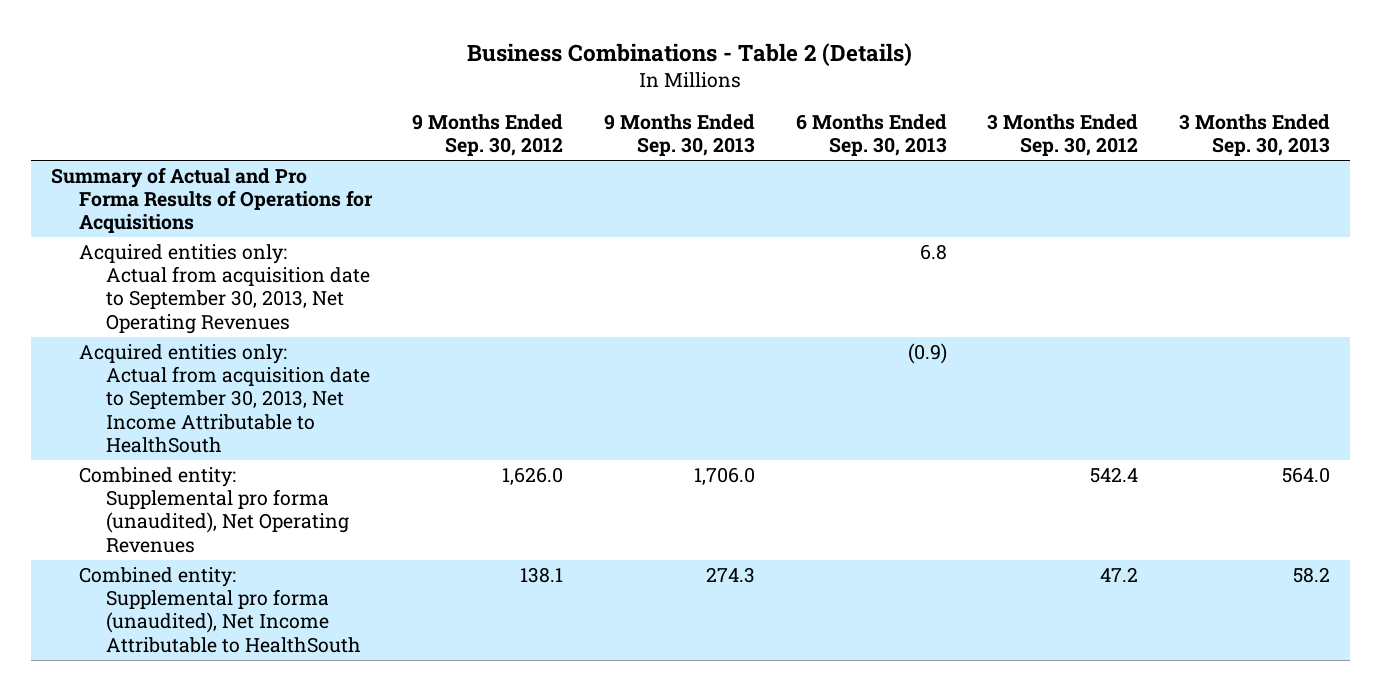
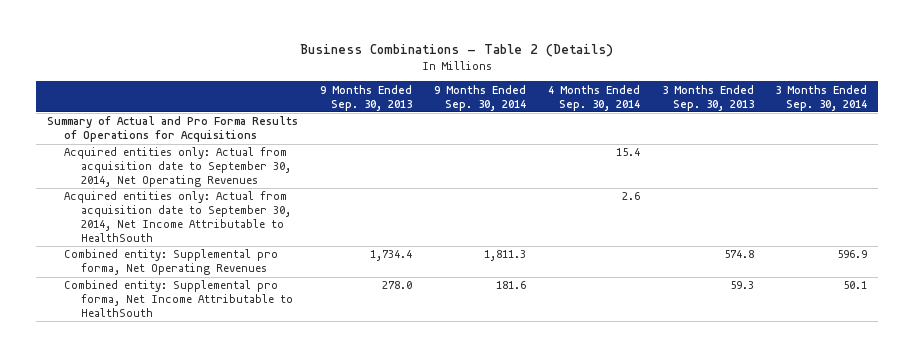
- | 9 Months Ended Sep. 30, 2012 | 9 Months Ended Sep. 30, 2013 | 6 Months Ended Sep. 30, 2013 | 3 Months Ended Sep. 30, 2012 | 3 Months Ended Sep. 30, 2013
+ | 9 Months Ended Sep. 30, 2013 | 9 Months Ended Sep. 30, 2014 | 4 Months Ended Sep. 30, 2014 | 3 Months Ended Sep. 30, 2013 | 3 Months Ended Sep. 30, 2014
- Acquired entities only: Actual from acquisition date to September 30, 2013, Net Operating Revenues | | | 6.8 | |
- Acquired entities only: Actual from acquisition date to September 30, 2013, Net Income Attributable to HealthSouth | | | (0.9) | |
- Combined entity: Supplemental pro forma (unaudited), Net Operating Revenues | 1,626.0 | 1,706.0 | | 542.4 | 564.0
- Combined entity: Supplemental pro forma (unaudited), Net Income Attributable to HealthSouth | 138.1 | 274.3 | | 47.2 | 58.2
+ Acquired entities only: Actual from acquisition date to September 30, 2014, Net Operating Revenues | | | 15.4 | |
+ Acquired entities only: Actual from acquisition date to September 30, 2014, Net Income Attributable to HealthSouth | | | 2.6 | |
+ Combined entity: Supplemental pro forma, Net Operating Revenues | 1,734.4 | 1,811.3 | | 574.8 | 596.9
+ Combined entity: Supplemental pro forma, Net Income Attributable to HealthSouth | 278.0 | 181.6 | | 59.3 | 50.1

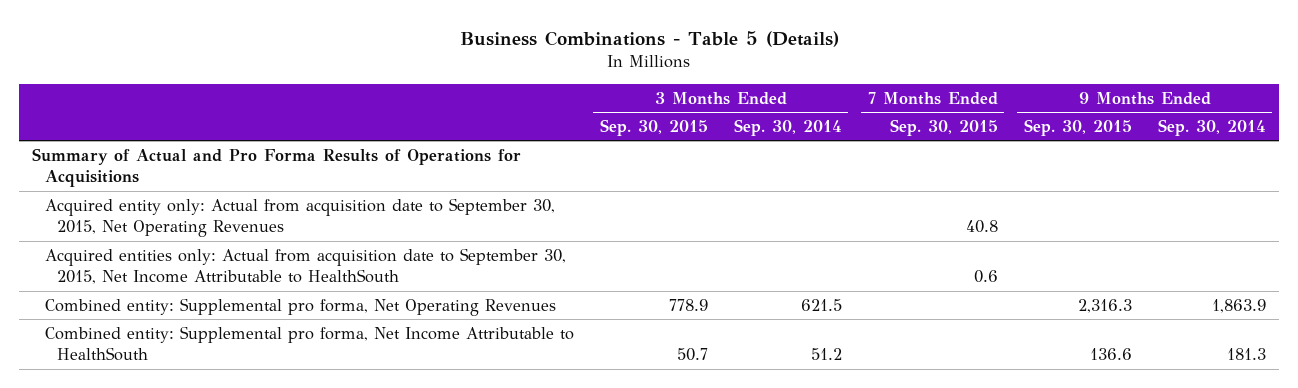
- Business Combinations - Table 2 (Details)
+ Business Combinations - Table 5 (Details)
- | 9 Months Ended Sep. 30, 2013 | 9 Months Ended Sep. 30, 2014 | 4 Months Ended Sep. 30, 2014 | 3 Months Ended Sep. 30, 2013 | 3 Months Ended Sep. 30, 2014
+ | 3 Months Ended Sep. 30, 2015 | 3 Months Ended Sep. 30, 2014 | 7 Months Ended Sep. 30, 2015 | 9 Months Ended Sep. 30, 2015 | 9 Months Ended Sep. 30, 2014
- Acquired entities only: Actual from acquisition date to September 30, 2014, Net Operating Revenues | | | 15.4 | |
- Acquired entities only: Actual from acquisition date to September 30, 2014, Net Income Attributable to HealthSouth | | | 2.6 | |
- Combined entity: Supplemental pro forma, Net Operating Revenues | 1,734.4 | 1,811.3 | | 574.8 | 596.9
- Combined entity: Supplemental pro forma, Net Income Attributable to HealthSouth | 278.0 | 181.6 | | 59.3 | 50.1
+ Acquired entity only: Actual from acquisition date to September 30, 2015, Net Operating Revenues | | | 40.8 | |
+ Acquired entities only: Actual from acquisition date to September 30, 2015, Net Income Attributable to HealthSouth | | | 0.6 | |
+ Combined entity: Supplemental pro forma, Net Operating Revenues | 778.9 | 621.5 | | 2,316.3 | 1,863.9
+ Combined entity: Supplemental pro forma, Net Income Attributable to HealthSouth | 50.7 | 51.2 | | 136.6 | 181.3

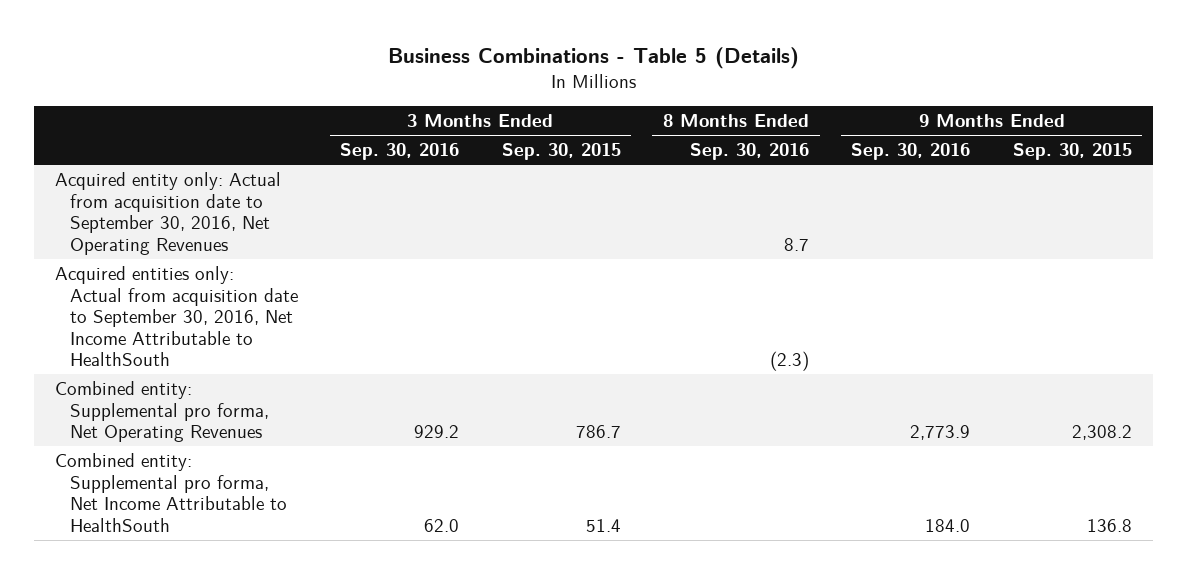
- | 3 Months Ended Sep. 30, 2015 | 3 Months Ended Sep. 30, 2014 | 7 Months Ended Sep. 30, 2015 | 9 Months Ended Sep. 30, 2015 | 9 Months Ended Sep. 30, 2014
+ | 3 Months Ended Sep. 30, 2016 | 3 Months Ended Sep. 30, 2015 | 8 Months Ended Sep. 30, 2016 | 9 Months Ended Sep. 30, 2016 | 9 Months Ended Sep. 30, 2015
- Summary of Actual and Pro Forma Results of Operations for Acquisitions
- Acquired entity only: Actual from acquisition date to September 30, 2015, Net Operating Revenues | | | 40.8 | |
- Acquired entities only: Actual from acquisition date to September 30, 2015, Net Income Attributable to HealthSouth | | | 0.6 | |
- Combined entity: Supplemental pro forma, Net Operating Revenues | 778.9 | 621.5 | | 2,316.3 | 1,863.9
- Combined entity: Supplemental pro forma, Net Income Attributable to HealthSouth | 50.7 | 51.2 | | 136.6 | 181.3
+ Acquired entity only: Actual from acquisition date to September 30, 2016, Net Operating Revenues | | | 8.7 | |
+ Acquired entities only: Actual from acquisition date to September 30, 2016, Net Income Attributable to HealthSouth | | | (2.3) | |
+ Combined entity: Supplemental pro forma, Net Operating Revenues | 929.2 | 786.7 | | 2,773.9 | 2,308.2
+ Combined entity: Supplemental pro forma, Net Income Attributable to HealthSouth | 62.0 | 51.4 | | 184.0 | 136.8

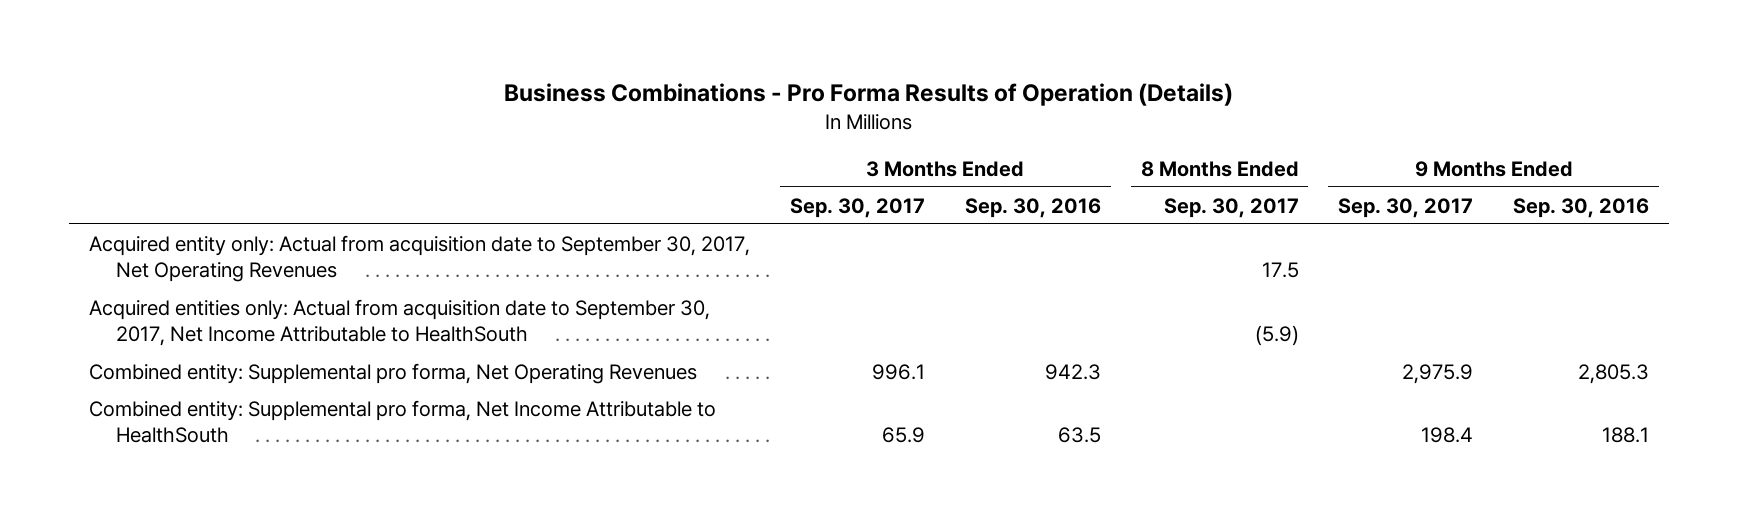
- Business Combinations - Table 5 (Details)
+ Business Combinations - Pro Forma Results of Operation (Details)
- | 3 Months Ended Sep. 30, 2016 | 3 Months Ended Sep. 30, 2015 | 8 Months Ended Sep. 30, 2016 | 9 Months Ended Sep. 30, 2016 | 9 Months Ended Sep. 30, 2015
+ | 3 Months Ended Sep. 30, 2017 | 3 Months Ended Sep. 30, 2016 | 8 Months Ended Sep. 30, 2017 | 9 Months Ended Sep. 30, 2017 | 9 Months Ended Sep. 30, 2016
- Acquired entity only: Actual from acquisition date to September 30, 2016, Net Operating Revenues | | | 8.7 | |
- Acquired entities only: Actual from acquisition date to September 30, 2016, Net Income Attributable to HealthSouth | | | (2.3) | |
- Combined entity: Supplemental pro forma, Net Operating Revenues | 929.2 | 786.7 | | 2,773.9 | 2,308.2
- Combined entity: Supplemental pro forma, Net Income Attributable to HealthSouth | 62.0 | 51.4 | | 184.0 | 136.8
+ Acquired entity only: Actual from acquisition date to September 30, 2017, Net Operating Revenues | | | 17.5 | |
+ Acquired entities only: Actual from acquisition date to September 30, 2017, Net Income Attributable to HealthSouth | | | (5.9) | |
+ Combined entity: Supplemental pro forma, Net Operating Revenues | 996.1 | 942.3 | | 2,975.9 | 2,805.3
+ Combined entity: Supplemental pro forma, Net Income Attributable to HealthSouth | 65.9 | 63.5 | | 198.4 | 188.1

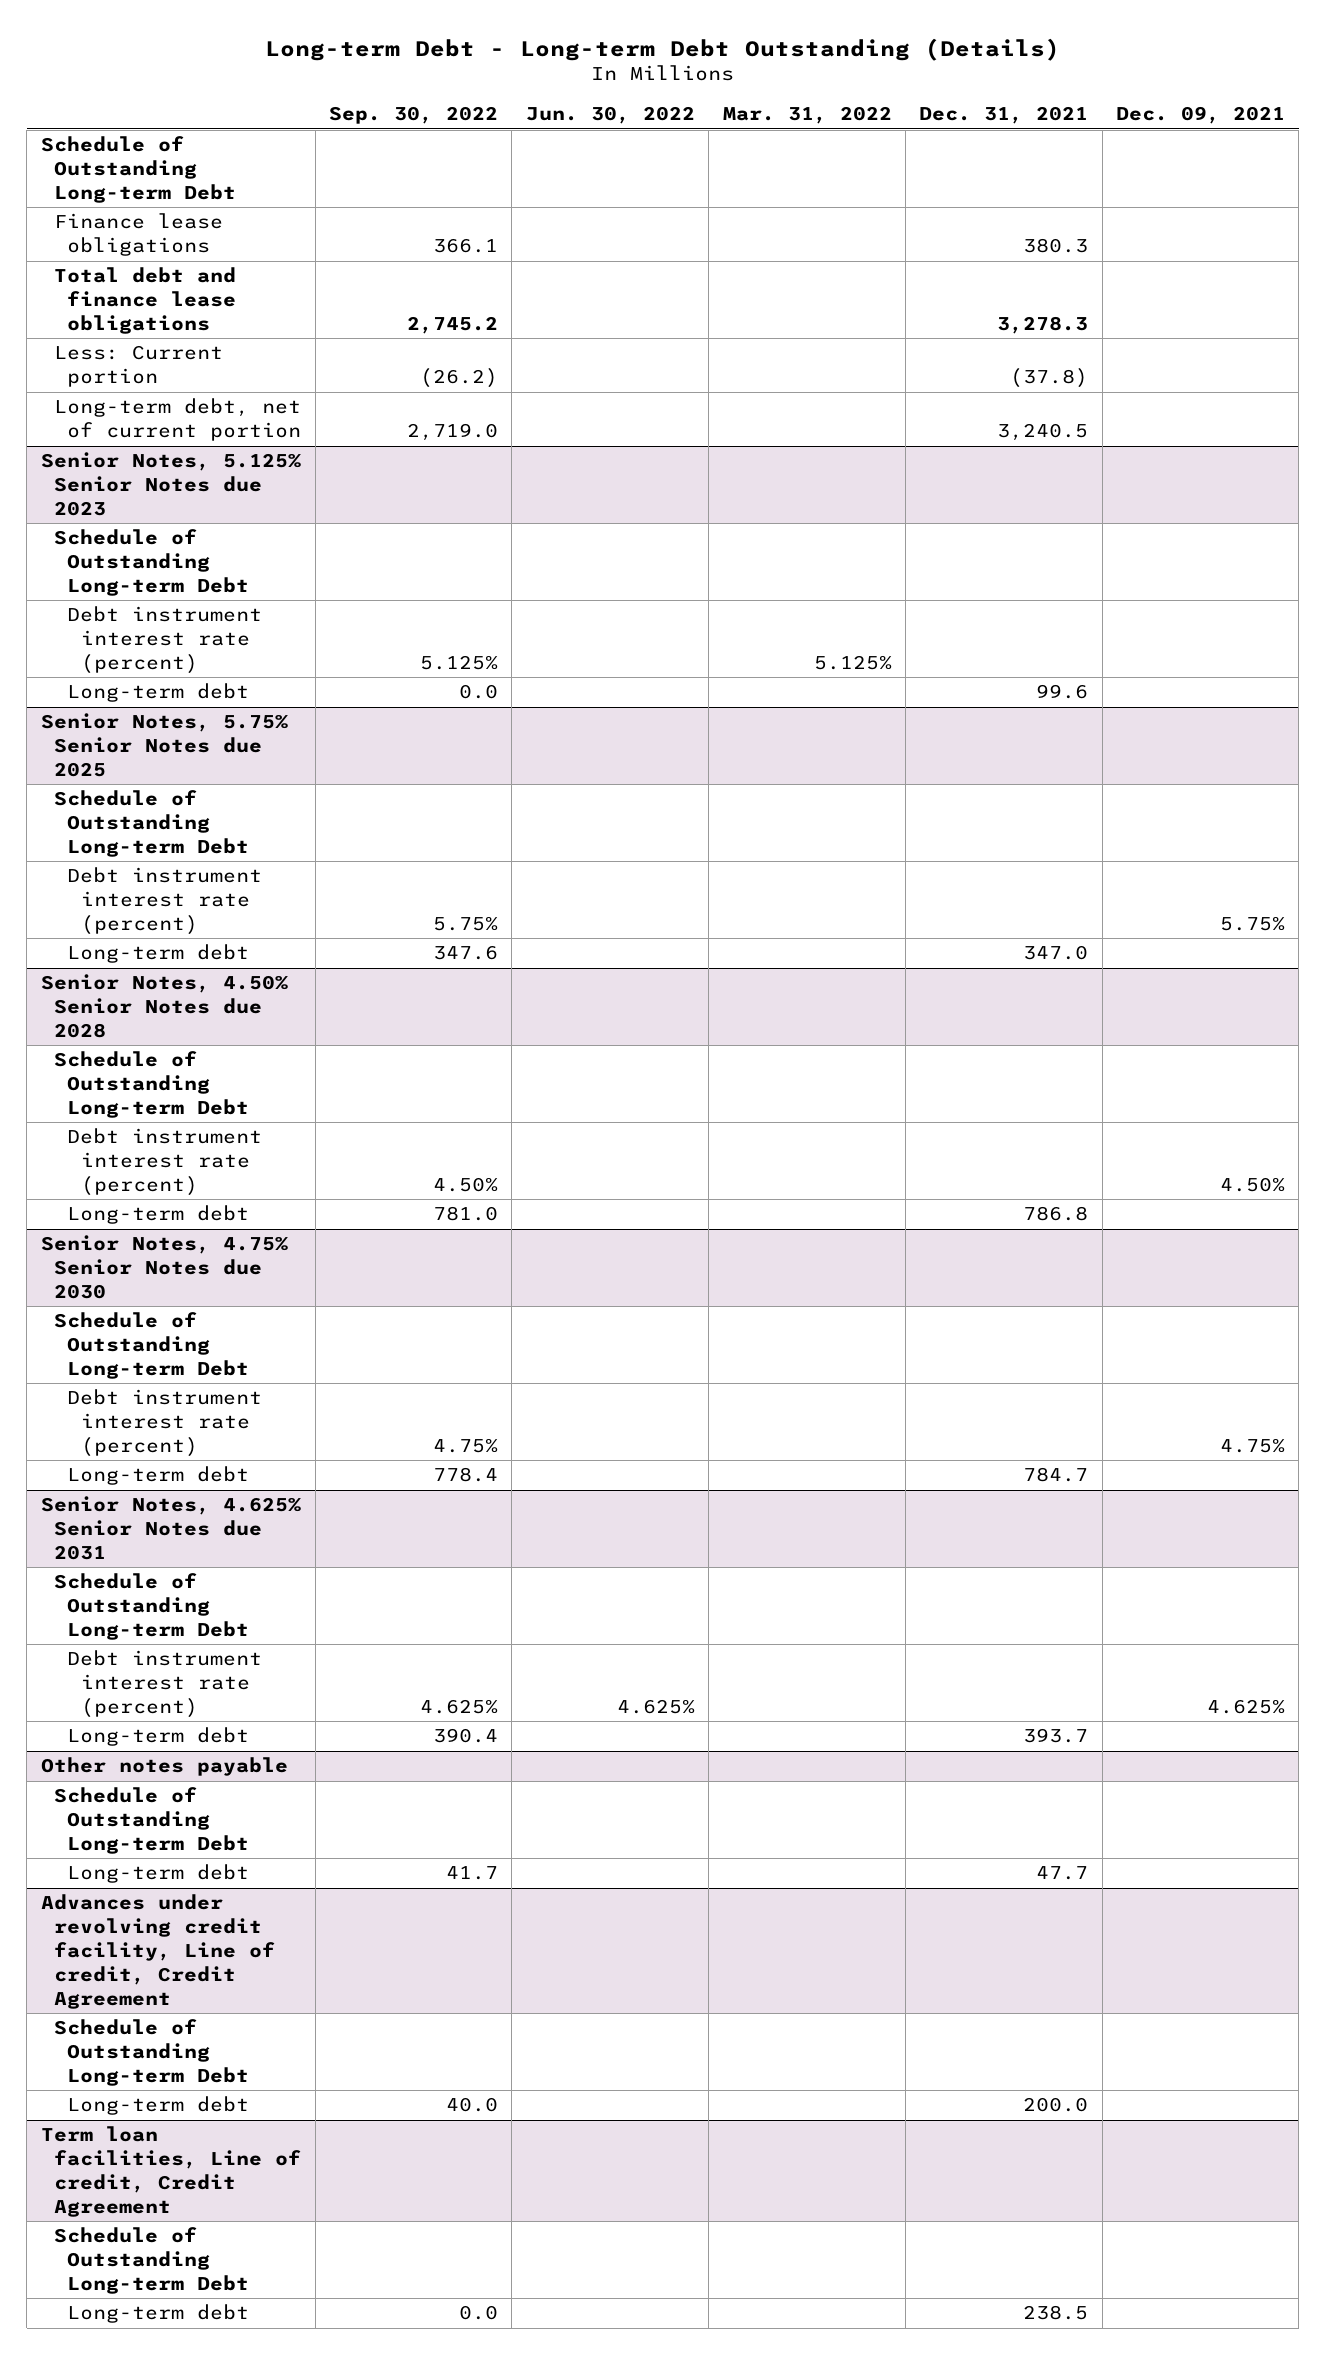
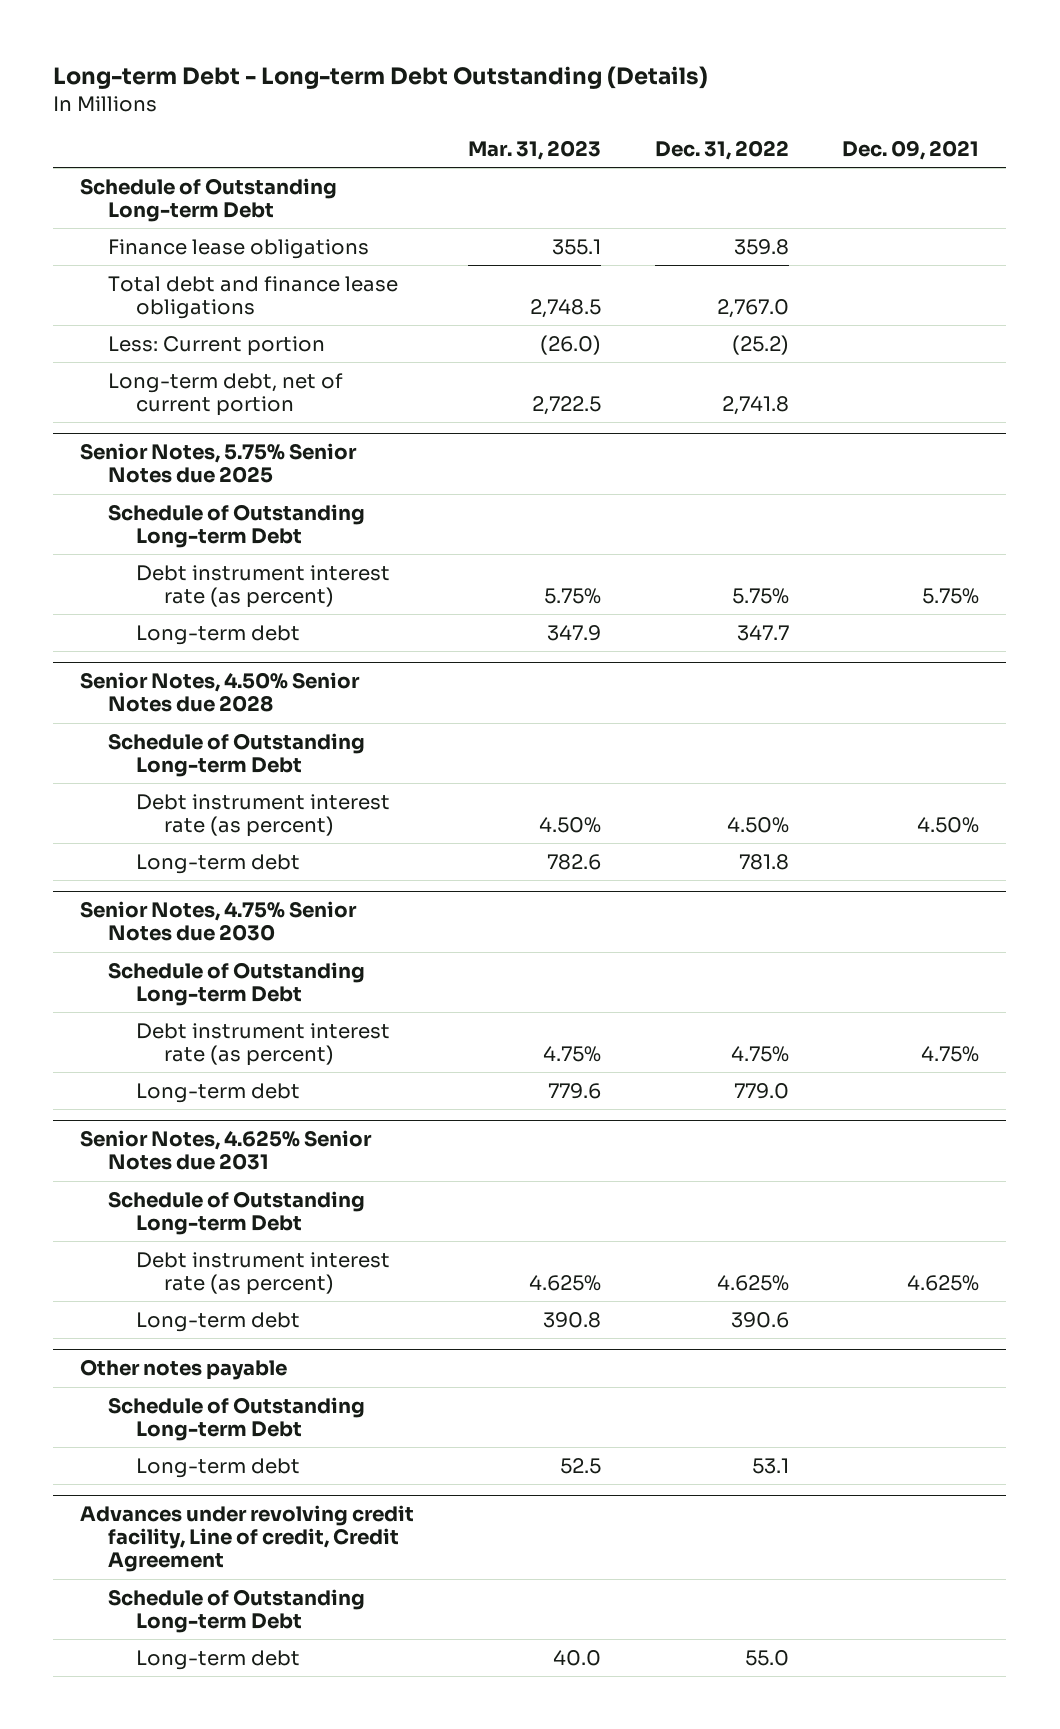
- | Sep. 30, 2022 | Jun. 30, 2022 | Mar. 31, 2022 | Dec. 31, 2021 | Dec. 09, 2021
+ | Mar. 31, 2023 | Dec. 31, 2022 | Dec. 09, 2021
- Senior Notes, 5.125% Senior Notes due 2023
- Schedule of Outstanding Long-term Debt
- Debt instrument interest rate (percent) | 5.125% | | 5.125% | |
- Long-term debt | 0.0 | | | 99.6 |
@ Senior Notes, 5.75% Senior Notes due 2025
- Debt instrument interest rate (percent) | 5.75% | | | | 5.75%
+ Debt instrument interest rate (as percent) | 5.75% | 5.75% | 5.75%
@ Senior Notes, 4.50% Senior Notes due 2028
- Debt instrument interest rate (percent) | 4.50% | | | | 4.50%
+ Debt instrument interest rate (as percent) | 4.50% | 4.50% | 4.50%
@ Senior Notes, 4.75% Senior Notes due 2030
- Debt instrument interest rate (percent) | 4.75% | | | | 4.75%
+ Debt instrument interest rate (as percent) | 4.75% | 4.75% | 4.75%
@ Senior Notes, 4.625% Senior Notes due 2031
- Debt instrument interest rate (percent) | 4.625% | 4.625% | | | 4.625%
+ Debt instrument interest rate (as percent) | 4.625% | 4.625% | 4.625%
- Term loan facilities, Line of credit, Credit Agreement
- Schedule of Outstanding Long-term Debt
- Long-term debt | 0.0 | | | 238.5 |

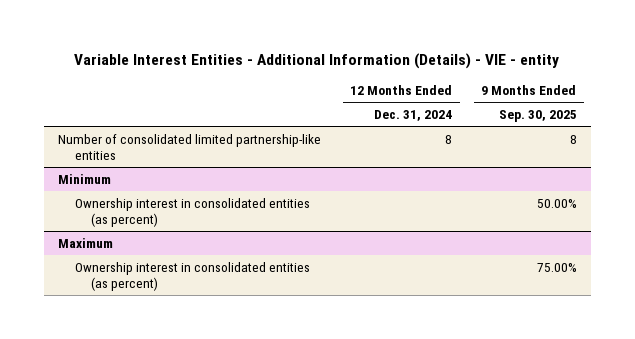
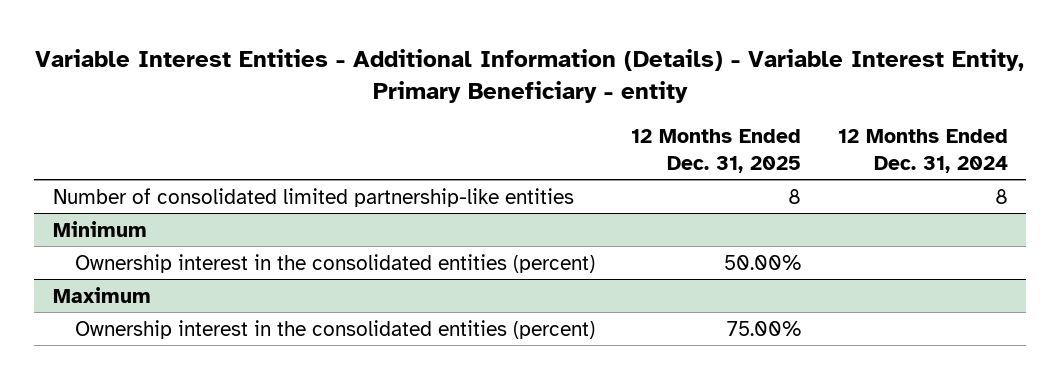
- Variable Interest Entities - Additional Information (Details) - VIE - entity
+ Variable Interest Entities - Additional Information (Details) - Variable Interest Entity, Primary Beneficiary - entity
- | 12 Months Ended Dec. 31, 2024 | 9 Months Ended Sep. 30, 2025
+ | 12 Months Ended Dec. 31, 2025 | 12 Months Ended Dec. 31, 2024
@ Minimum
- Ownership interest in consolidated entities (as percent) | | 50.00%
+ Ownership interest in the consolidated entities (percent) | 50.00% |
@ Maximum
- Ownership interest in consolidated entities (as percent) | | 75.00%
+ Ownership interest in the consolidated entities (percent) | 75.00% |

